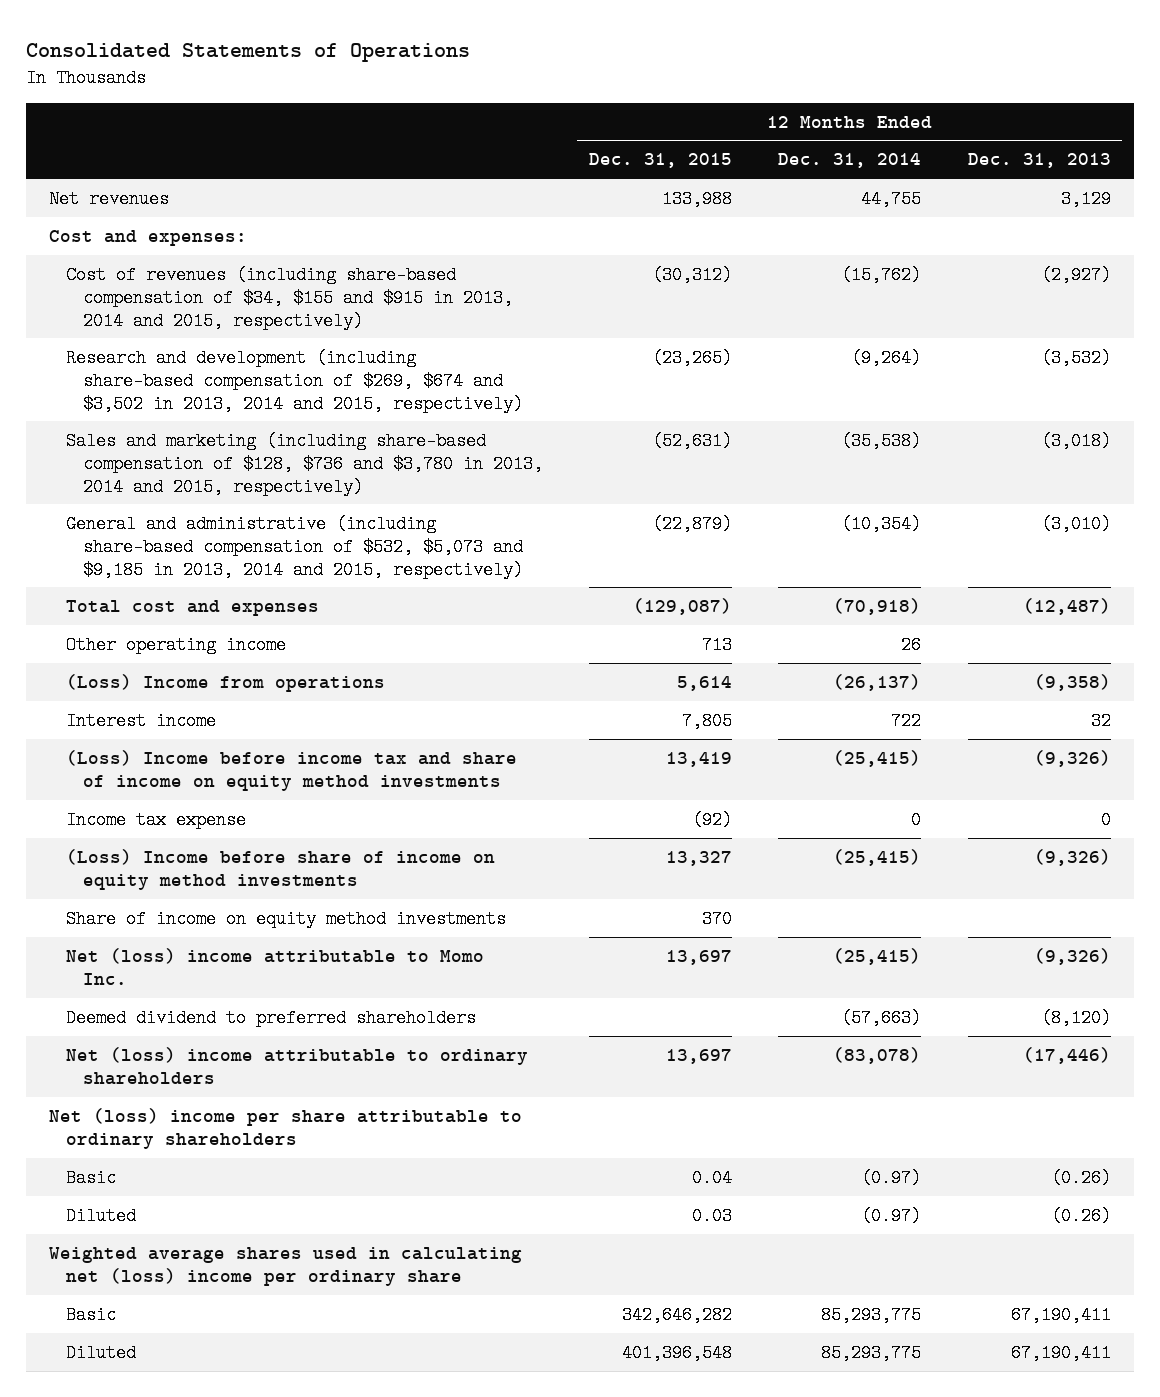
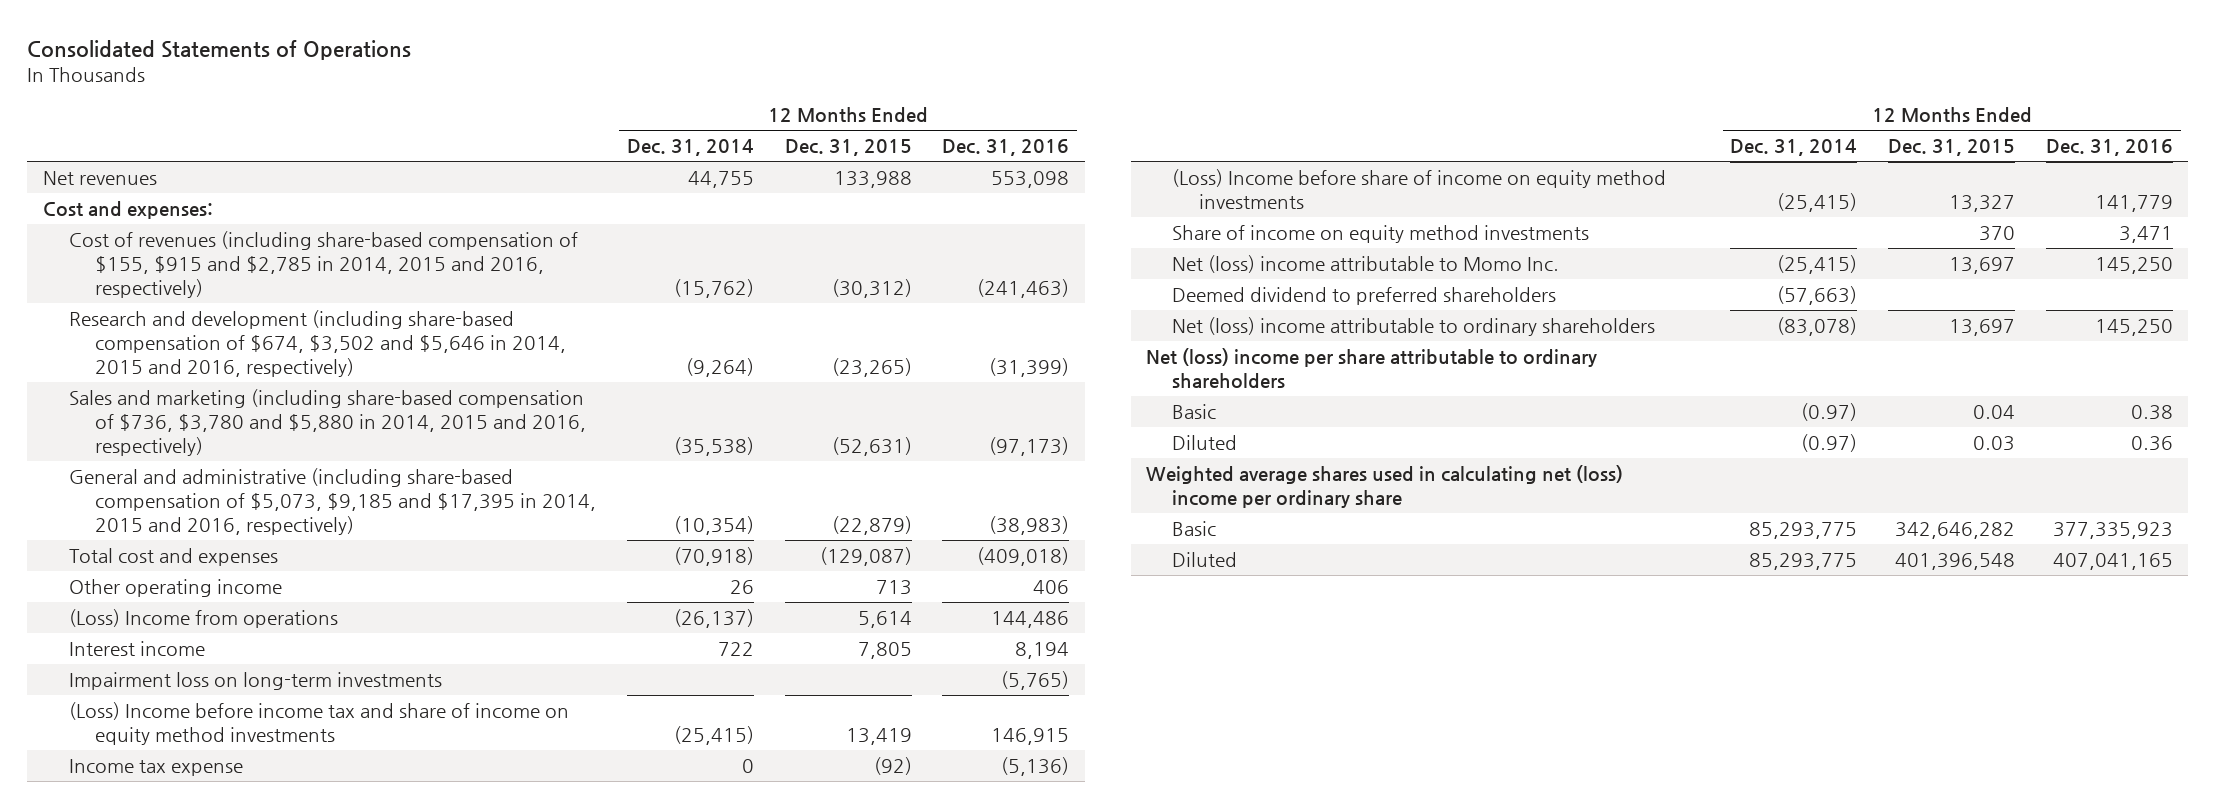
- | 12 Months Ended Dec. 31, 2015 | 12 Months Ended Dec. 31, 2014 | 12 Months Ended Dec. 31, 2013
+ | 12 Months Ended Dec. 31, 2014 | 12 Months Ended Dec. 31, 2015 | 12 Months Ended Dec. 31, 2016
- Cost of revenues (including share-based compensation of $34, $155 and $915 in 2013, 2014 and 2015, respectively) | (30,312) | (15,762) | (2,927)
- Research and development (including share-based compensation of $269, $674 and $3,502 in 2013, 2014 and 2015, respectively) | (23,265) | (9,264) | (3,532)
- Sales and marketing (including share-based compensation of $128, $736 and $3,780 in 2013, 2014 and 2015, respectively) | (52,631) | (35,538) | (3,018)
- General and administrative (including share-based compensation of $532, $5,073 and $9,185 in 2013, 2014 and 2015, respectively) | (22,879) | (10,354) | (3,010)
+ Cost of revenues (including share-based compensation of $155, $915 and $2,785 in 2014, 2015 and 2016, respectively) | (15,762) | (30,312) | (241,463)
+ Research and development (including share-based compensation of $674, $3,502 and $5,646 in 2014, 2015 and 2016, respectively) | (9,264) | (23,265) | (31,399)
+ Sales and marketing (including share-based compensation of $736, $3,780 and $5,880 in 2014, 2015 and 2016, respectively) | (35,538) | (52,631) | (97,173)
+ General and administrative (including share-based compensation of $5,073, $9,185 and $17,395 in 2014, 2015 and 2016, respectively) | (10,354) | (22,879) | (38,983)
+ Impairment loss on long-term investments | | | (5,765)

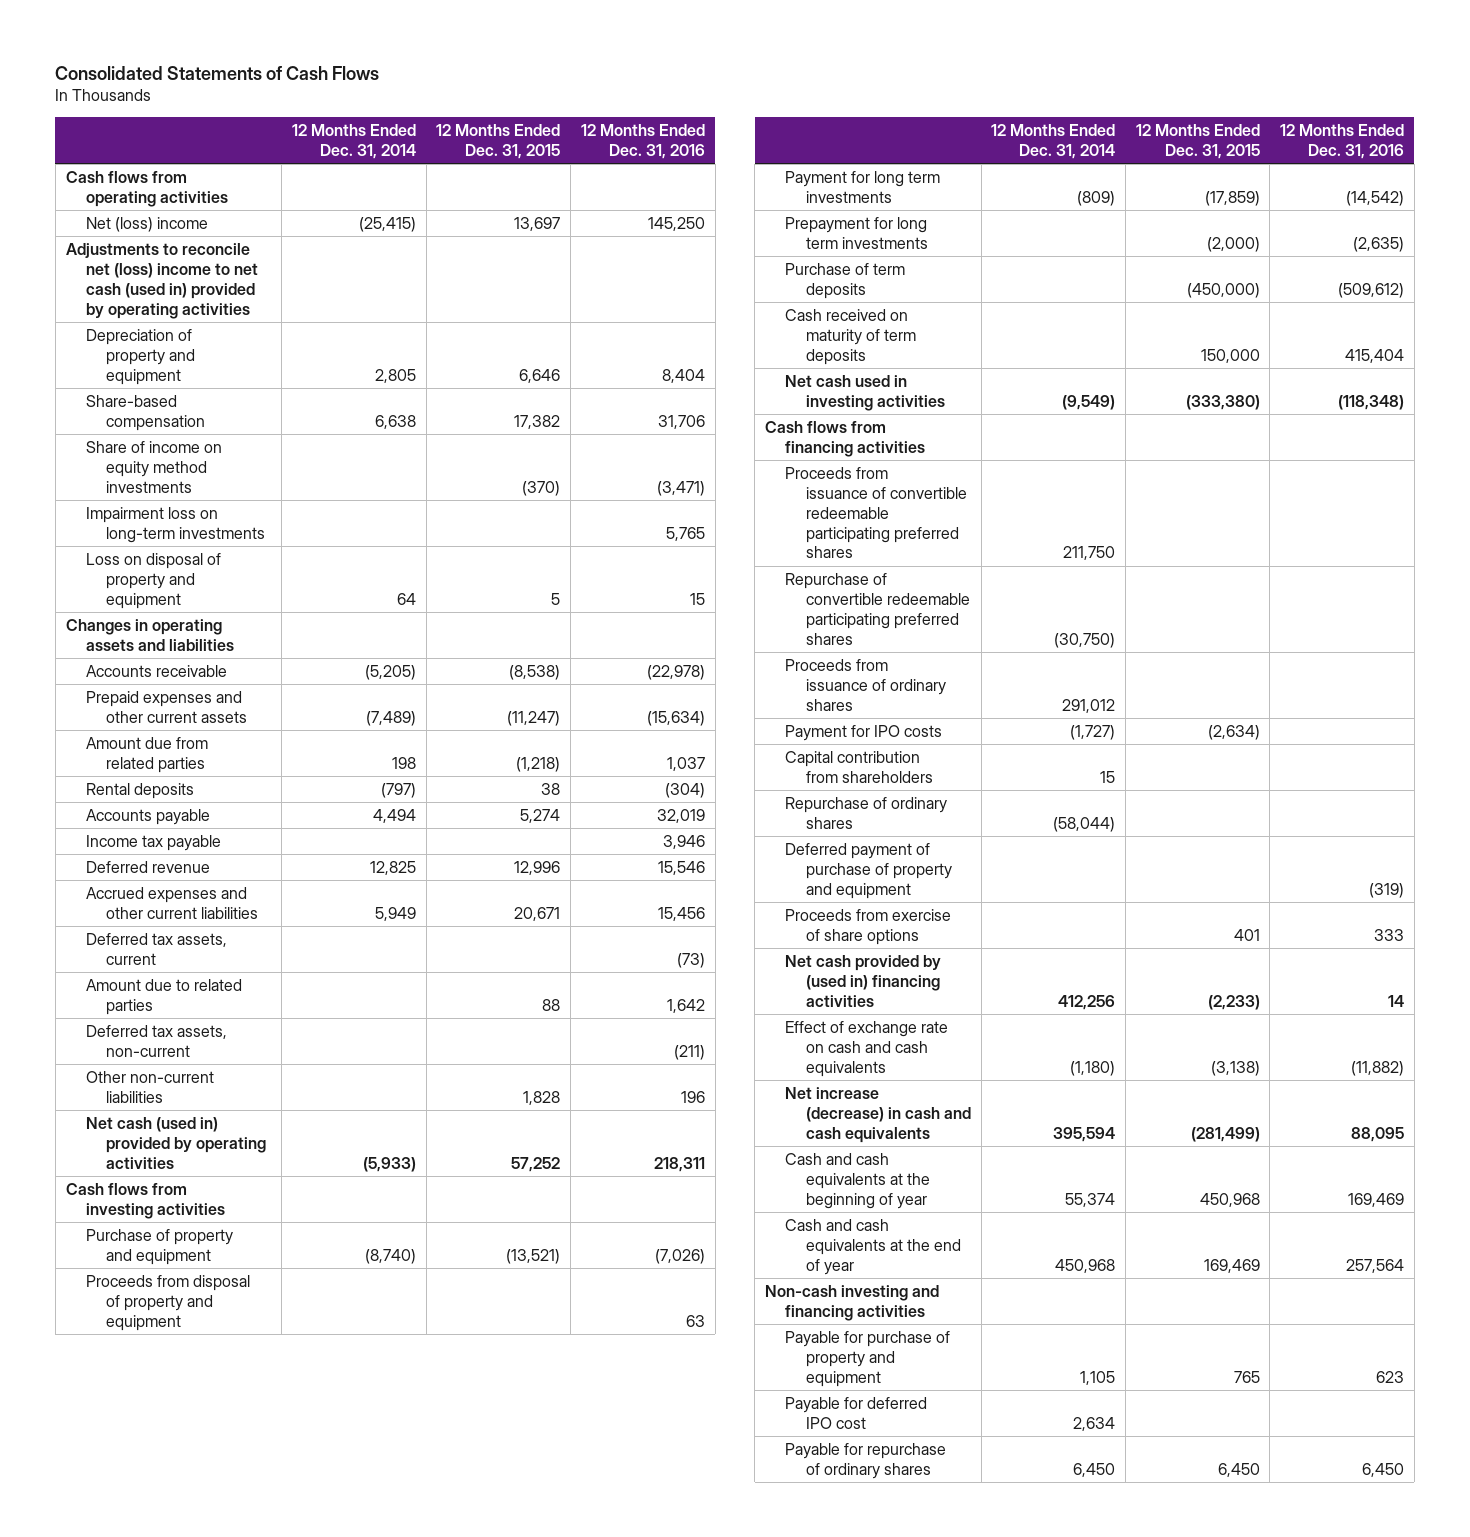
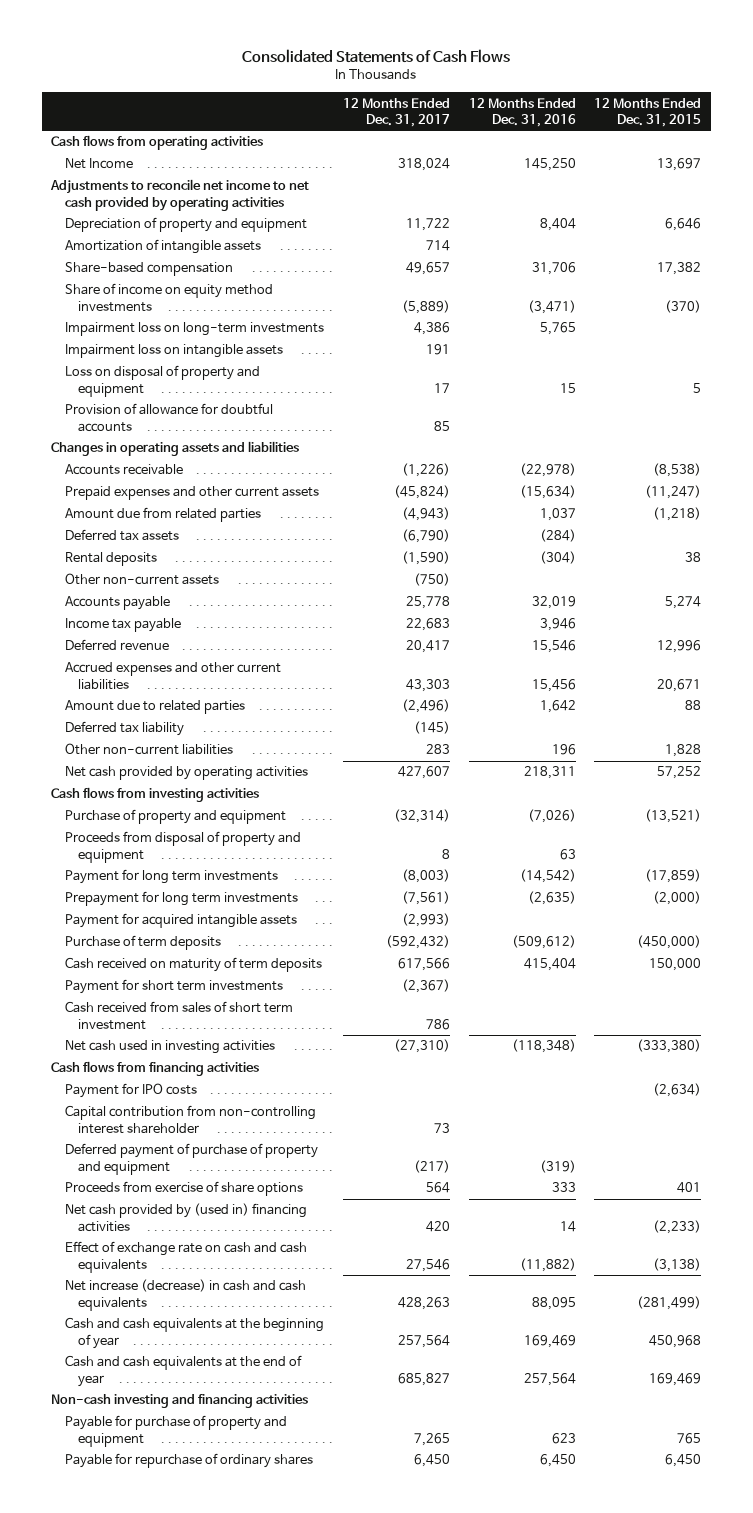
- | 12 Months Ended Dec. 31, 2014 | 12 Months Ended Dec. 31, 2015 | 12 Months Ended Dec. 31, 2016
+ | 12 Months Ended Dec. 31, 2017 | 12 Months Ended Dec. 31, 2016 | 12 Months Ended Dec. 31, 2015
- Net (loss) income | (25,415) | 13,697 | 145,250
- Adjustments to reconcile net (loss) income to net cash (used in) provided by operating activities
+ Net Income | 318,024 | 145,250 | 13,697
+ Adjustments to reconcile net income to net cash provided by operating activities
+ Amortization of intangible assets | 714 | |
+ Impairment loss on intangible assets | 191 | |
+ Provision of allowance for doubtful accounts | 85 | |
+ Deferred tax assets | (6,790) | (284) |
+ Other non-current assets | (750) | |
- Deferred tax assets, current | | | (73)
- Deferred tax assets, non-current | | | (211)
+ Deferred tax liability | (145) | |
- Net cash (used in) provided by operating activities | (5,933) | 57,252 | 218,311
+ Net cash provided by operating activities | 427,607 | 218,311 | 57,252
+ Payment for acquired intangible assets | (2,993) | |
+ Payment for short term investments | (2,367) | |
+ Cash received from sales of short term investment | 786 | |
- Proceeds from issuance of convertible redeemable participating preferred shares | 211,750 | |
- Repurchase of convertible redeemable participating preferred shares | (30,750) | |
- Proceeds from issuance of ordinary shares | 291,012 | |
- Capital contribution from shareholders | 15 | |
- Repurchase of ordinary shares | (58,044) | |
+ Capital contribution from non-controlling interest shareholder | 73 | |
- Payable for deferred IPO cost | 2,634 | |

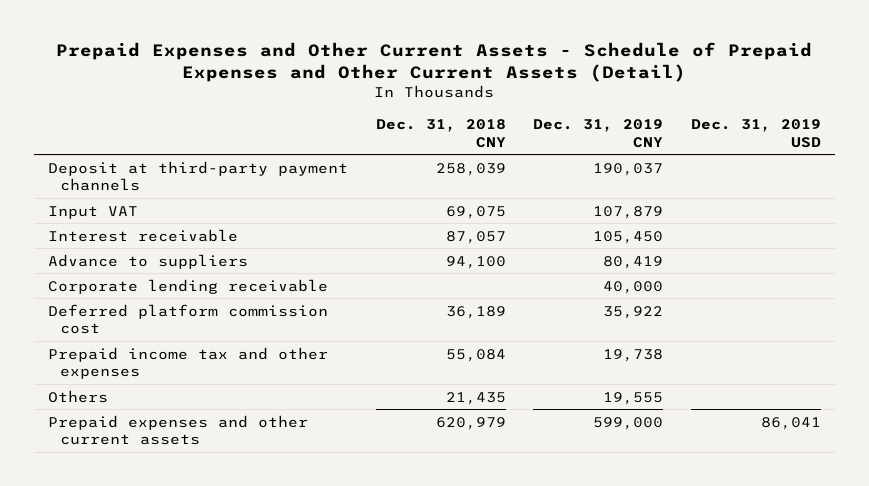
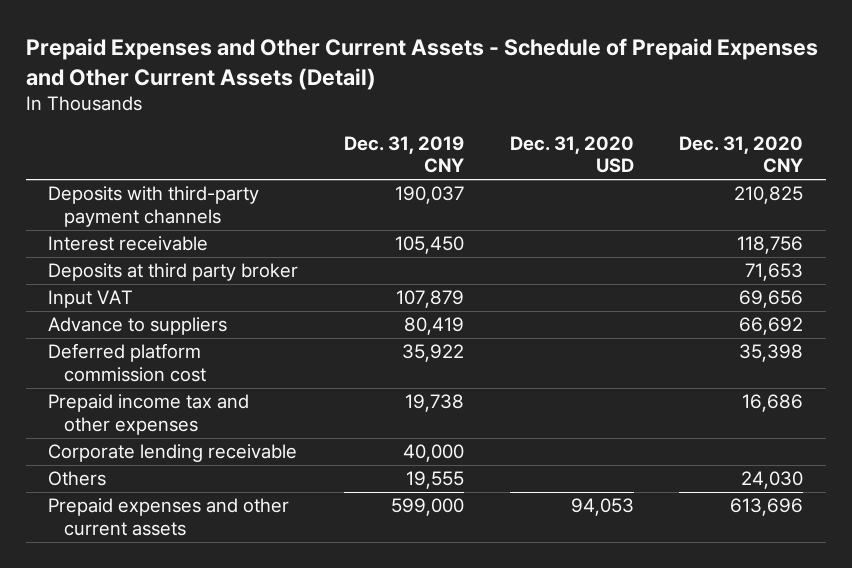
- | Dec. 31, 2018 CNY | Dec. 31, 2019 CNY | Dec. 31, 2019 USD
+ | Dec. 31, 2019 CNY | Dec. 31, 2020 USD | Dec. 31, 2020 CNY
- Deposit at third-party payment channels | 258,039 | 190,037 |
+ Deposits with third-party payment channels | 190,037 | | 210,825
+ Deposits at third party broker | | | 71,653
moved down: Input VAT | 107,879 | | 69,656
moved down: Corporate lending receivable | 40,000 | |

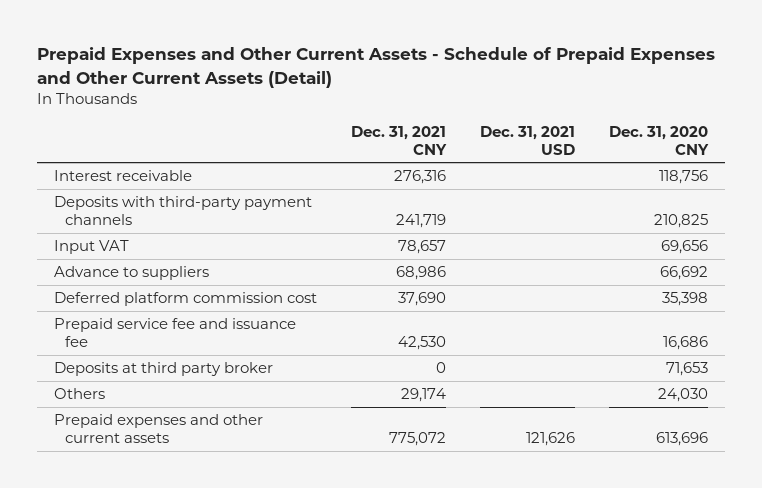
- | Dec. 31, 2019 CNY | Dec. 31, 2020 USD | Dec. 31, 2020 CNY
+ | Dec. 31, 2021 CNY | Dec. 31, 2021 USD | Dec. 31, 2020 CNY
moved down: Deposits with third-party payment channels | 241,719 | | 210,825
- Prepaid income tax and other expenses | 19,738 | | 16,686
- Corporate lending receivable | 40,000 | |
+ Prepaid service fee and issuance fee | 42,530 | | 16,686
moved down: Deposits at third party broker | 0 | | 71,653

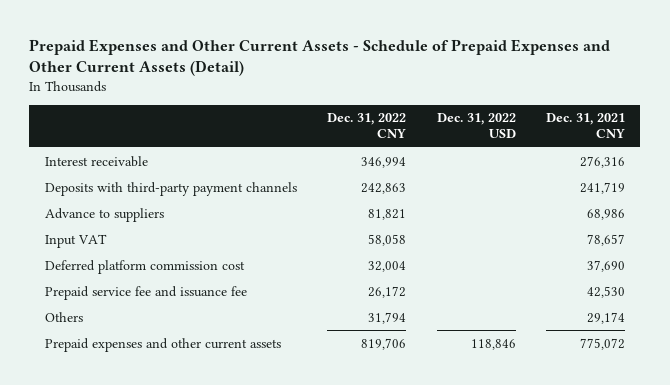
- | Dec. 31, 2021 CNY | Dec. 31, 2021 USD | Dec. 31, 2020 CNY
+ | Dec. 31, 2022 CNY | Dec. 31, 2022 USD | Dec. 31, 2021 CNY
moved down: Input VAT | 58,058 | | 78,657
- Deposits at third party broker | 0 | | 71,653

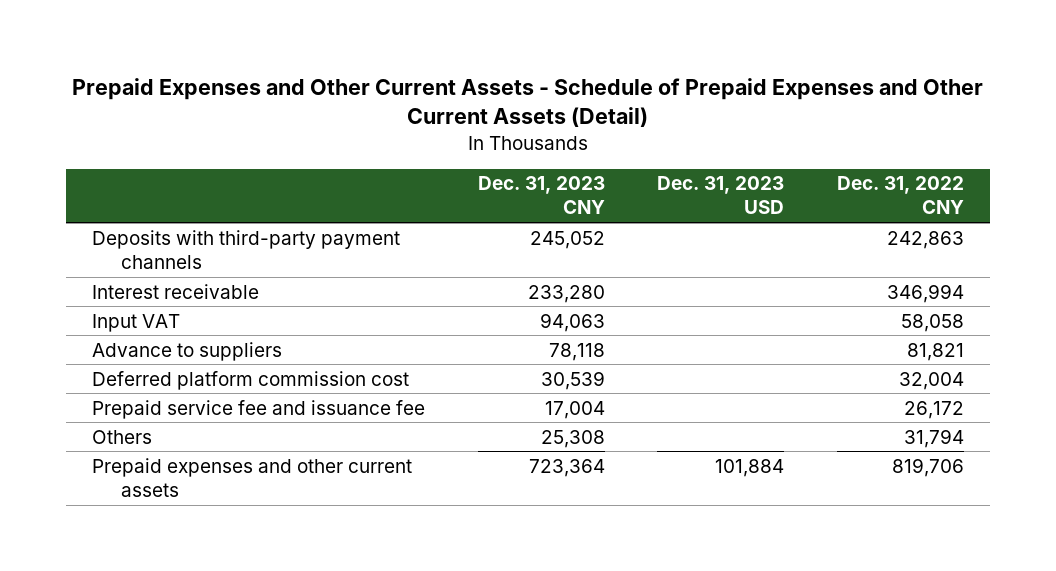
- | Dec. 31, 2022 CNY | Dec. 31, 2022 USD | Dec. 31, 2021 CNY
+ | Dec. 31, 2023 CNY | Dec. 31, 2023 USD | Dec. 31, 2022 CNY
moved down: Interest receivable | 233,280 | | 346,994
moved down: Advance to suppliers | 78,118 | | 81,821

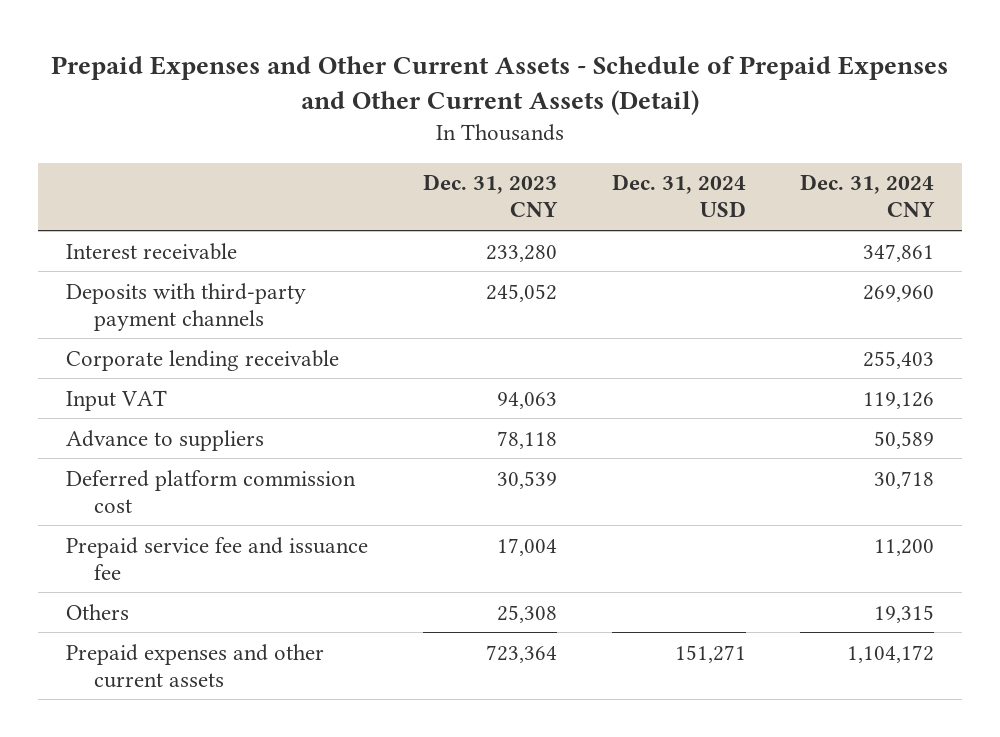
- | Dec. 31, 2023 CNY | Dec. 31, 2023 USD | Dec. 31, 2022 CNY
+ | Dec. 31, 2023 CNY | Dec. 31, 2024 USD | Dec. 31, 2024 CNY
moved down: Deposits with third-party payment channels | 245,052 | | 269,960
+ Corporate lending receivable | | | 255,403

